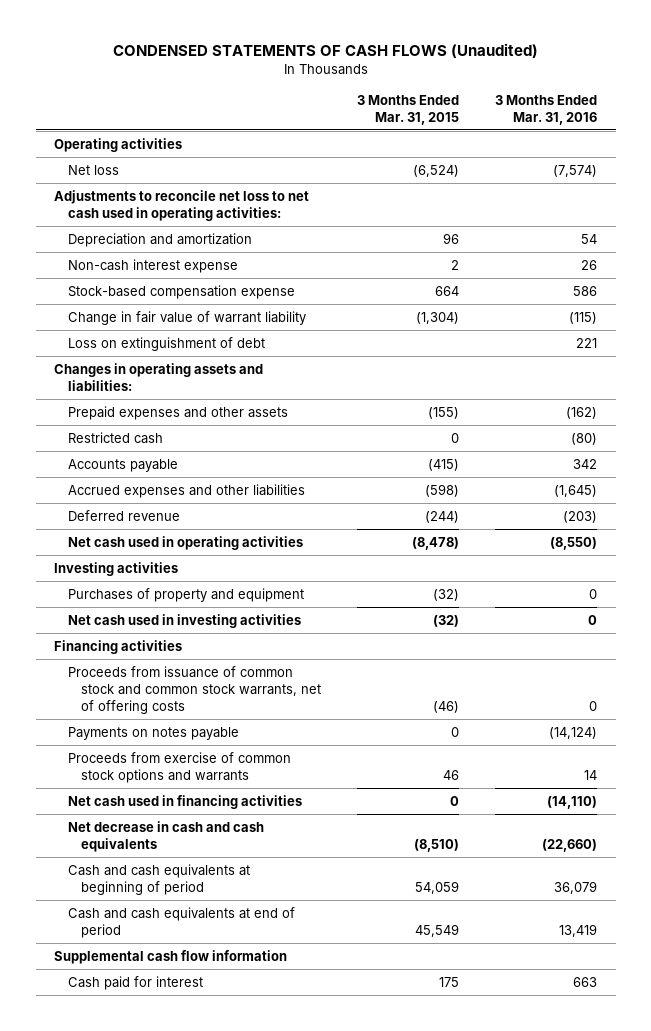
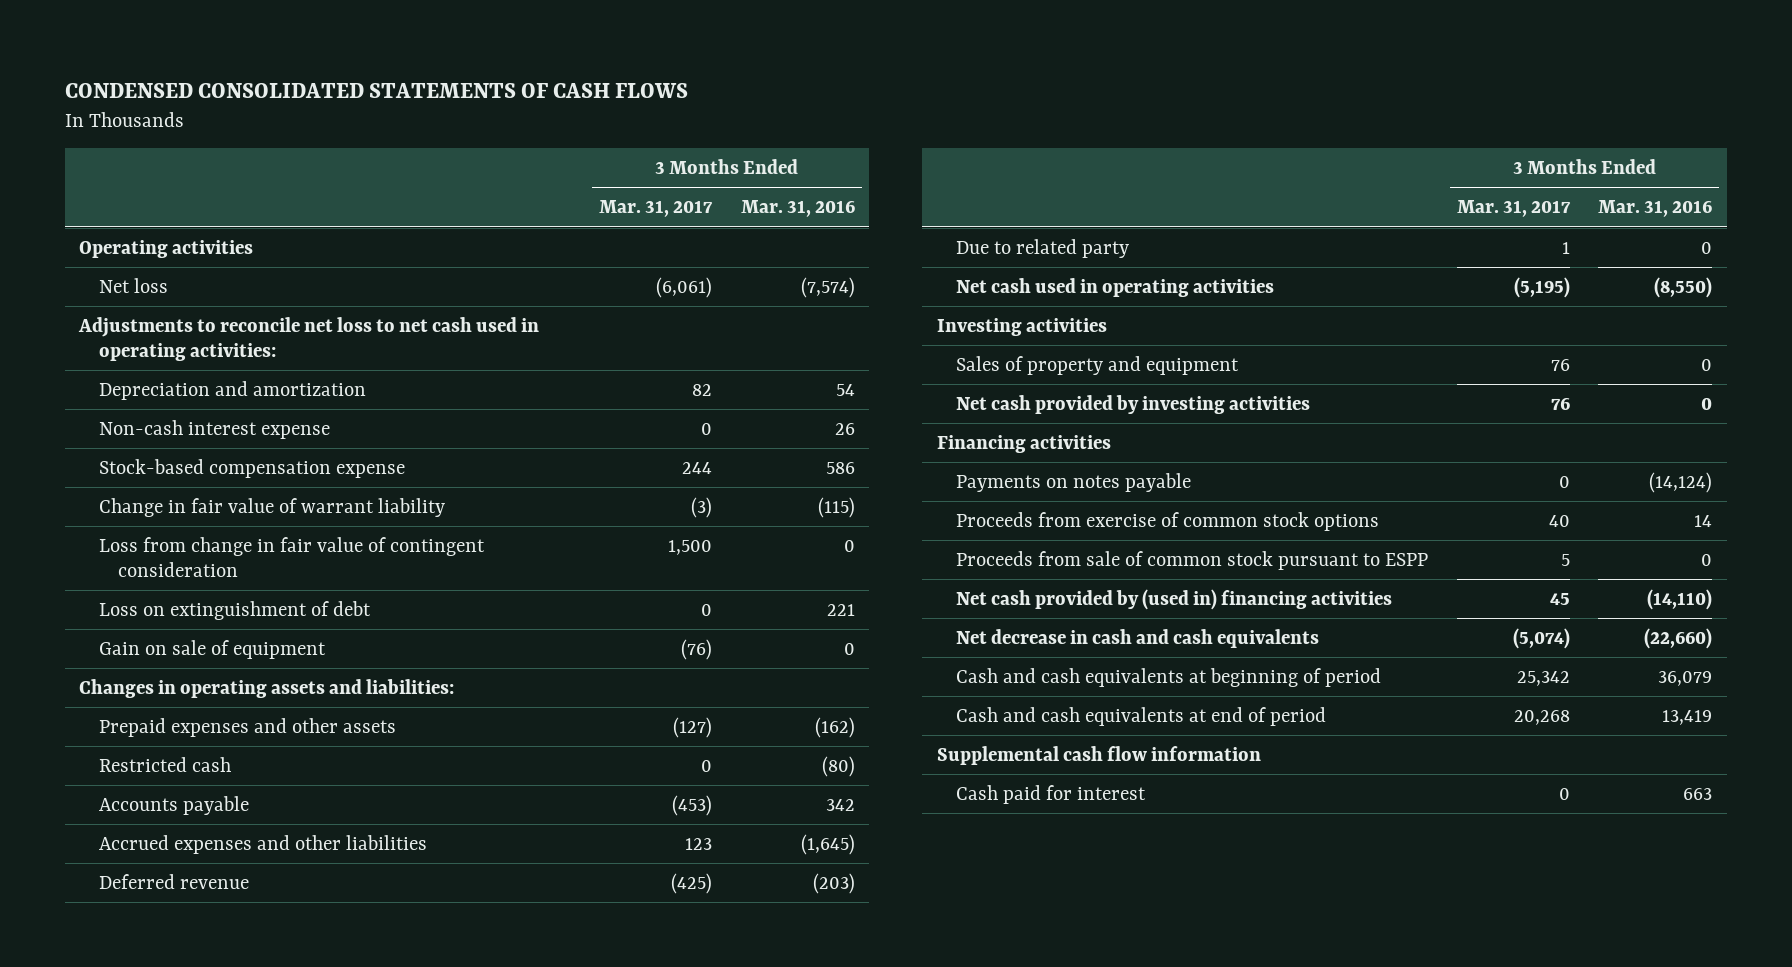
- CONDENSED STATEMENTS OF CASH FLOWS (Unaudited)
+ CONDENSED CONSOLIDATED STATEMENTS OF CASH FLOWS
- | 3 Months Ended Mar. 31, 2015 | 3 Months Ended Mar. 31, 2016
+ | 3 Months Ended Mar. 31, 2017 | 3 Months Ended Mar. 31, 2016
+ Loss from change in fair value of contingent consideration | 1,500 | 0
+ Gain on sale of equipment | (76) | 0
+ Due to related party | 1 | 0
- Purchases of property and equipment | (32) | 0
- Net cash used in investing activities | (32) | 0
+ Sales of property and equipment | 76 | 0
+ Net cash provided by investing activities | 76 | 0
- Proceeds from issuance of common stock and common stock warrants, net of offering costs | (46) | 0
- Proceeds from exercise of common stock options and warrants | 46 | 14
- Net cash used in financing activities | 0 | (14,110)
+ Proceeds from exercise of common stock options | 40 | 14
+ Proceeds from sale of common stock pursuant to ESPP | 5 | 0
+ Net cash provided by (used in) financing activities | 45 | (14,110)

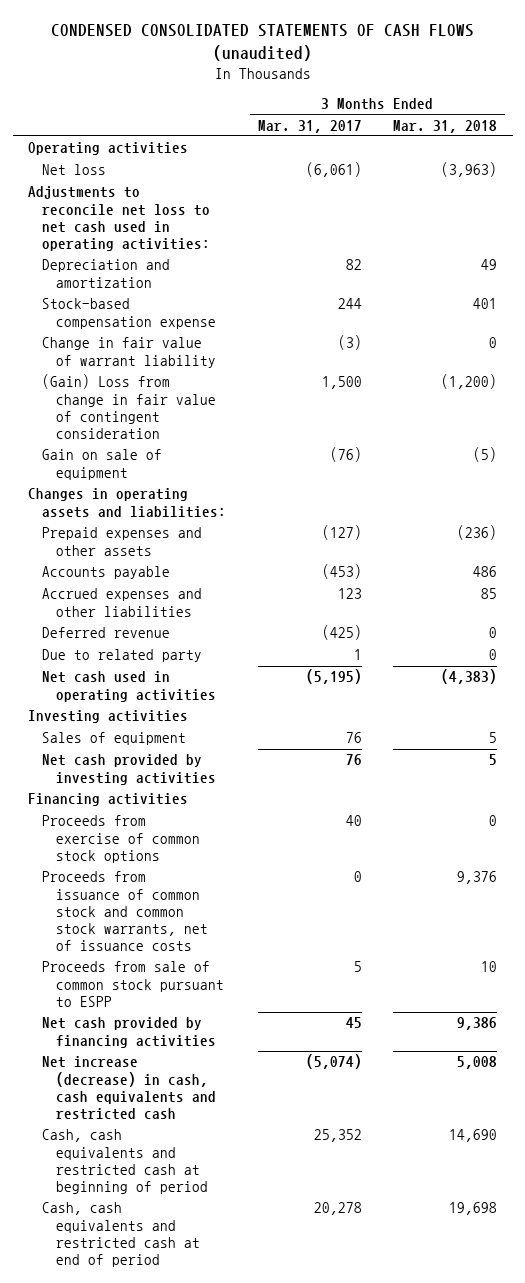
- CONDENSED CONSOLIDATED STATEMENTS OF CASH FLOWS
+ CONDENSED CONSOLIDATED STATEMENTS OF CASH FLOWS (unaudited)
- | 3 Months Ended Mar. 31, 2017 | 3 Months Ended Mar. 31, 2016
+ | 3 Months Ended Mar. 31, 2017 | 3 Months Ended Mar. 31, 2018
- Non-cash interest expense | 0 | 26
- Loss from change in fair value of contingent consideration | 1,500 | 0
- Loss on extinguishment of debt | 0 | 221
+ (Gain) Loss from change in fair value of contingent consideration | 1,500 | (1,200)
- Restricted cash | 0 | (80)
- Sales of property and equipment | 76 | 0
+ Sales of equipment | 76 | 5
- Payments on notes payable | 0 | (14,124)
+ Proceeds from issuance of common stock and common stock warrants, net of issuance costs | 0 | 9,376
- Net cash provided by (used in) financing activities | 45 | (14,110)
- Net decrease in cash and cash equivalents | (5,074) | (22,660)
- Cash and cash equivalents at beginning of period | 25,342 | 36,079
- Cash and cash equivalents at end of period | 20,268 | 13,419
- Supplemental cash flow information
- Cash paid for interest | 0 | 663
+ Net cash provided by financing activities | 45 | 9,386
+ Net increase (decrease) in cash, cash equivalents and restricted cash | (5,074) | 5,008
+ Cash, cash equivalents and restricted cash at beginning of period | 25,352 | 14,690
+ Cash, cash equivalents and restricted cash at end of period | 20,278 | 19,698

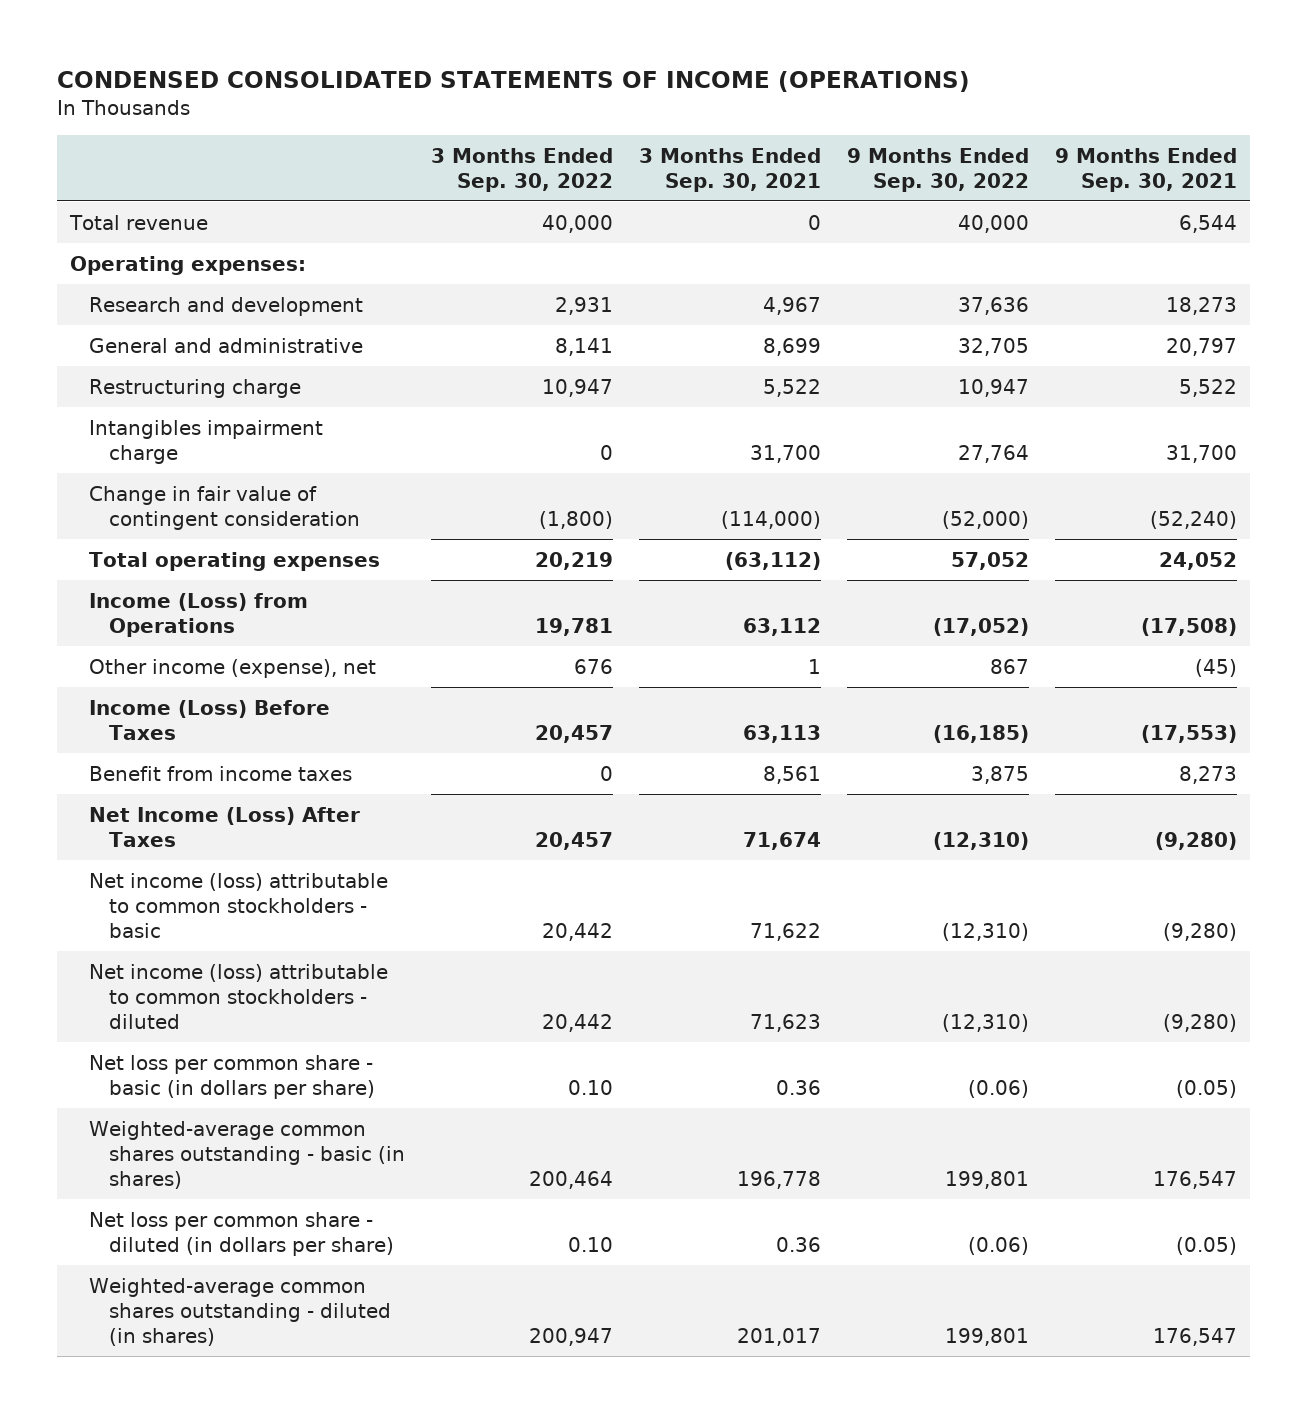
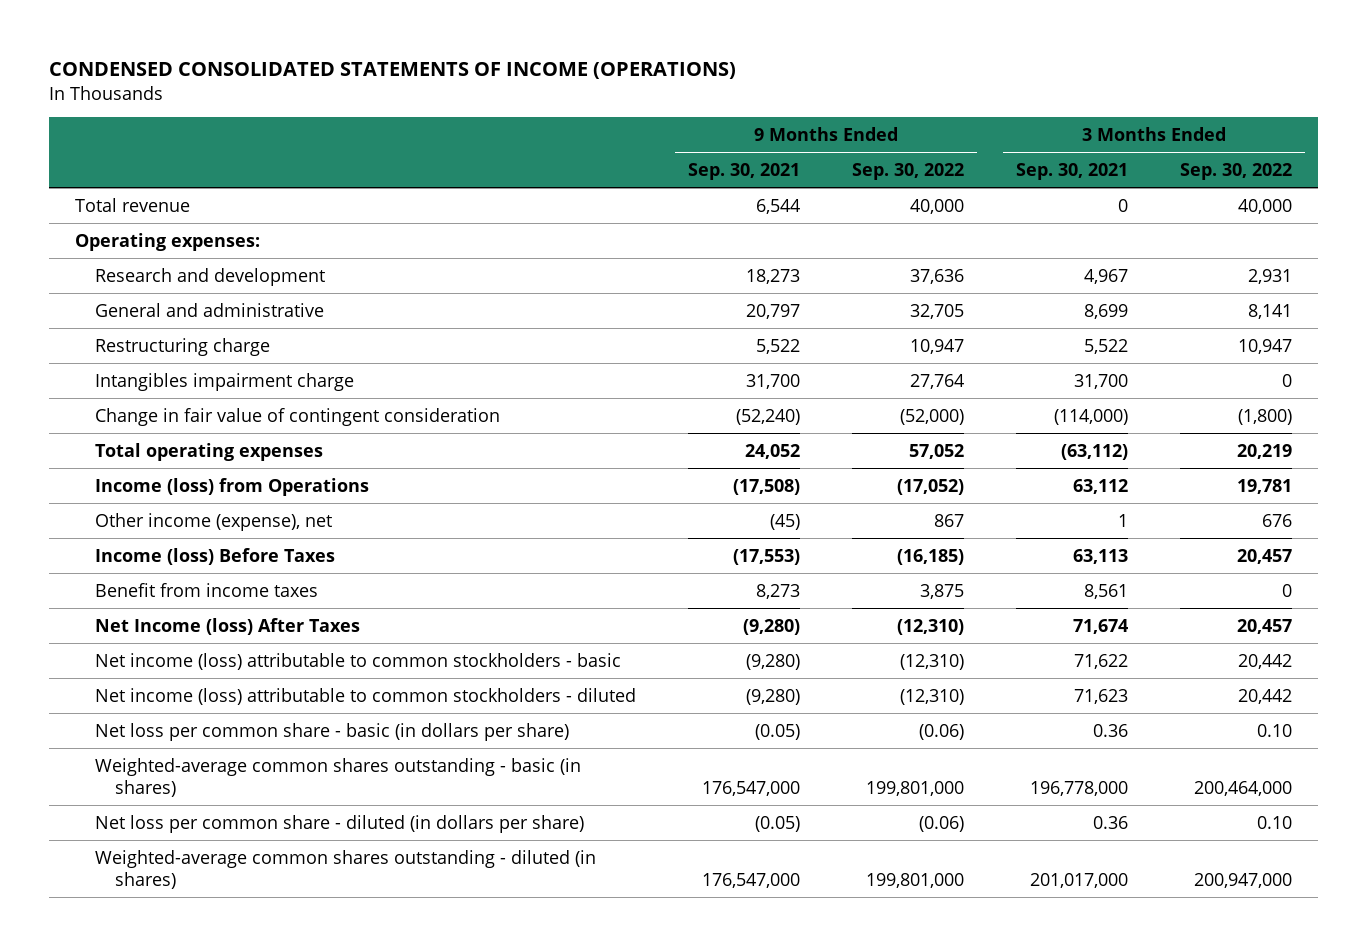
- | 3 Months Ended Sep. 30, 2022 | 3 Months Ended Sep. 30, 2021 | 9 Months Ended Sep. 30, 2022 | 9 Months Ended Sep. 30, 2021
+ | 9 Months Ended Sep. 30, 2021 | 9 Months Ended Sep. 30, 2022 | 3 Months Ended Sep. 30, 2021 | 3 Months Ended Sep. 30, 2022
- Income (Loss) from Operations | 19,781 | 63,112 | (17,052) | (17,508)
+ Income (loss) from Operations | (17,508) | (17,052) | 63,112 | 19,781
- Income (Loss) Before Taxes | 20,457 | 63,113 | (16,185) | (17,553)
+ Income (loss) Before Taxes | (17,553) | (16,185) | 63,113 | 20,457
- Net Income (Loss) After Taxes | 20,457 | 71,674 | (12,310) | (9,280)
+ Net Income (loss) After Taxes | (9,280) | (12,310) | 71,674 | 20,457
- Weighted-average common shares outstanding - basic (in shares) | 200,464 | 196,778 | 199,801 | 176,547
+ Weighted-average common shares outstanding - basic (in shares) | 176,547,000 | 199,801,000 | 196,778,000 | 200,464,000
- Weighted-average common shares outstanding - diluted (in shares) | 200,947 | 201,017 | 199,801 | 176,547
+ Weighted-average common shares outstanding - diluted (in shares) | 176,547,000 | 199,801,000 | 201,017,000 | 200,947,000

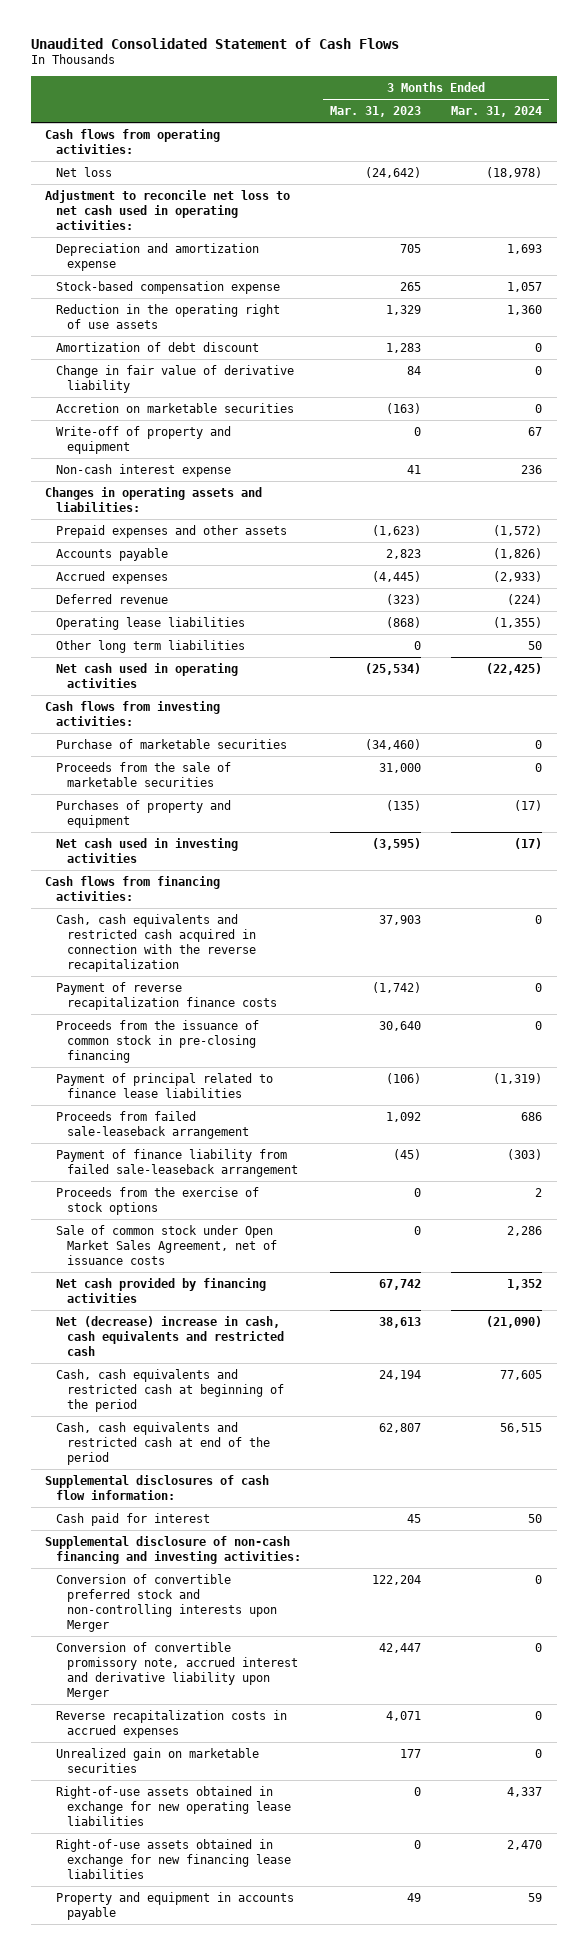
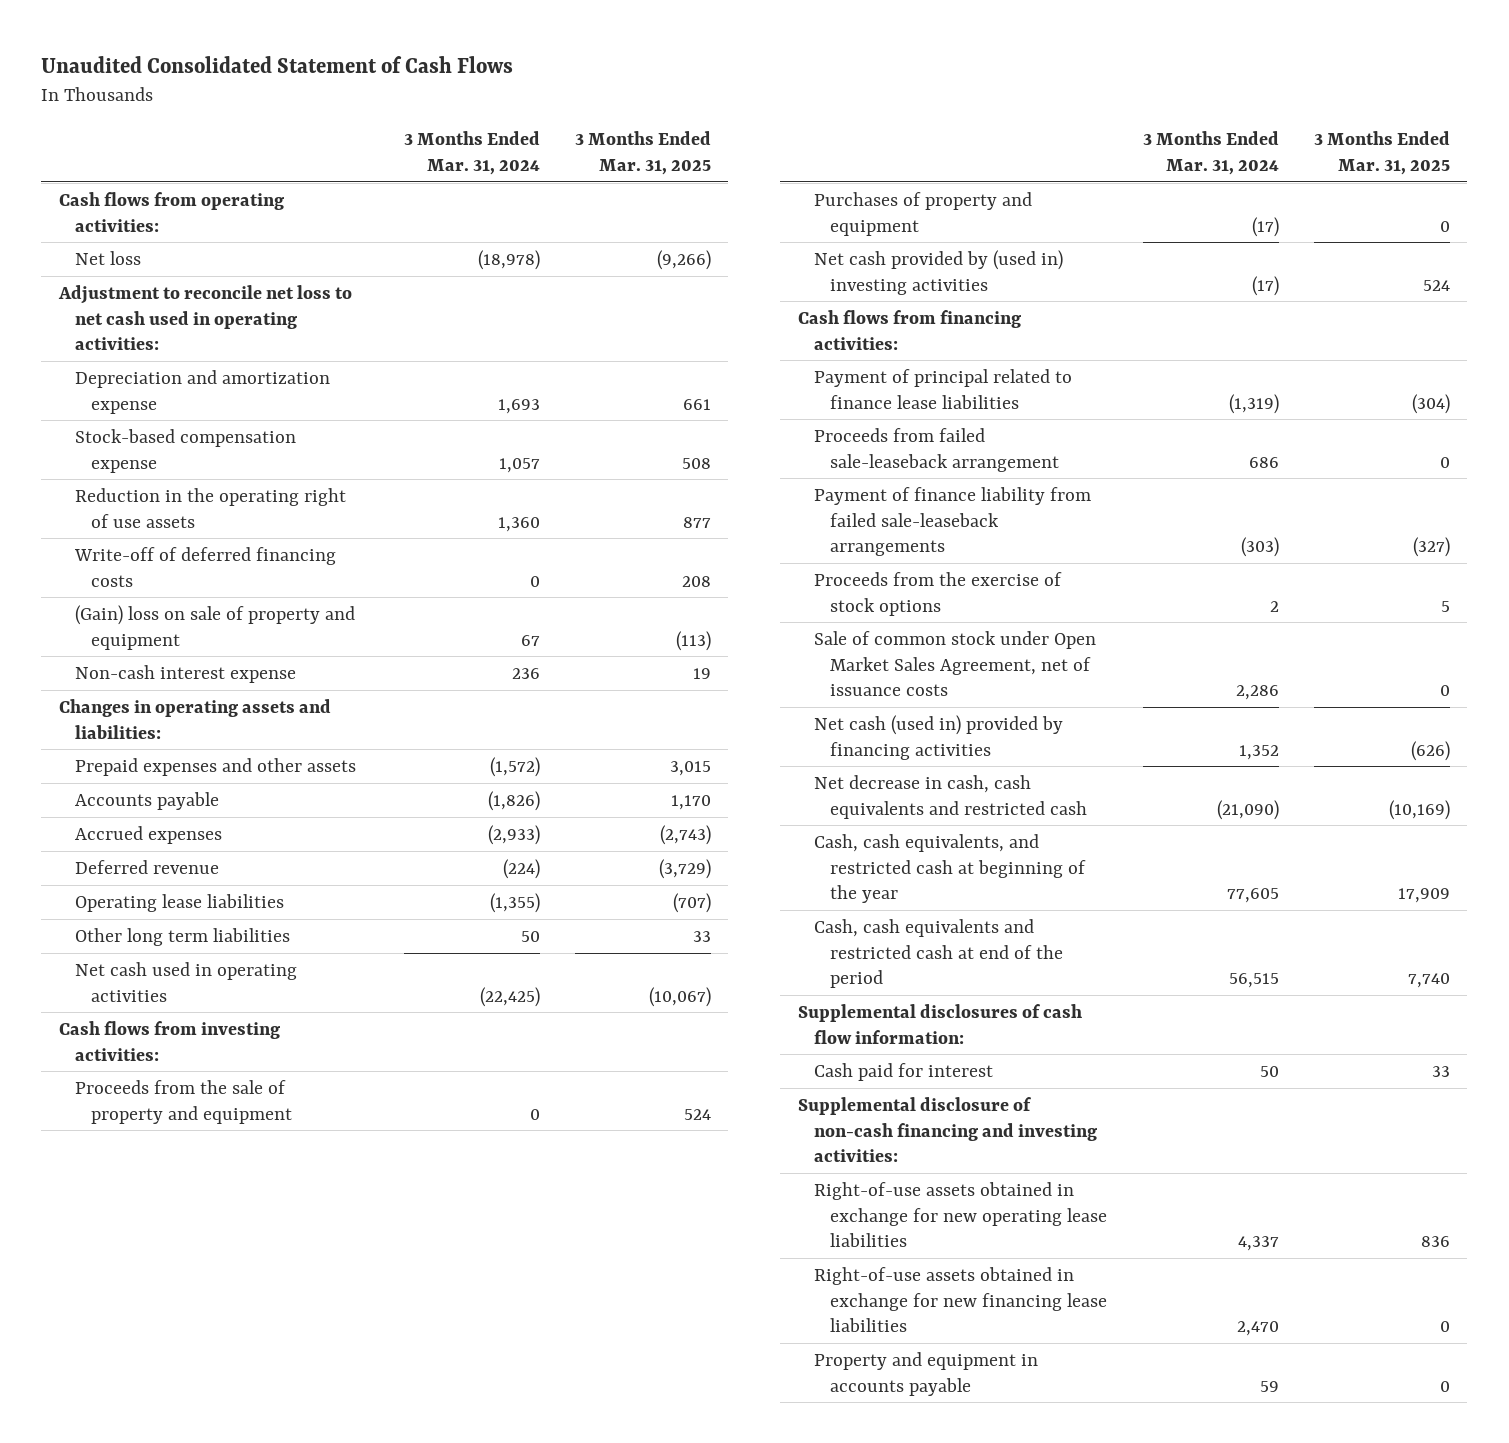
- | 3 Months Ended Mar. 31, 2023 | 3 Months Ended Mar. 31, 2024
+ | 3 Months Ended Mar. 31, 2024 | 3 Months Ended Mar. 31, 2025
- Amortization of debt discount | 1,283 | 0
- Change in fair value of derivative liability | 84 | 0
- Accretion on marketable securities | (163) | 0
- Write-off of property and equipment | 0 | 67
+ Write-off of deferred financing costs | 0 | 208
+ (Gain) loss on sale of property and equipment | 67 | (113)
- Purchase of marketable securities | (34,460) | 0
- Proceeds from the sale of marketable securities | 31,000 | 0
+ Proceeds from the sale of property and equipment | 0 | 524
- Net cash used in investing activities | (3,595) | (17)
+ Net cash provided by (used in) investing activities | (17) | 524
- Cash, cash equivalents and restricted cash acquired in connection with the reverse recapitalization | 37,903 | 0
- Payment of reverse recapitalization finance costs | (1,742) | 0
- Proceeds from the issuance of common stock in pre-closing financing | 30,640 | 0
- Payment of finance liability from failed sale-leaseback arrangement | (45) | (303)
+ Payment of finance liability from failed sale-leaseback arrangements | (303) | (327)
- Net cash provided by financing activities | 67,742 | 1,352
- Net (decrease) increase in cash, cash equivalents and restricted cash | 38,613 | (21,090)
- Cash, cash equivalents and restricted cash at beginning of the period | 24,194 | 77,605
+ Net cash (used in) provided by financing activities | 1,352 | (626)
+ Net decrease in cash, cash equivalents and restricted cash | (21,090) | (10,169)
+ Cash, cash equivalents, and restricted cash at beginning of the year | 77,605 | 17,909
- Conversion of convertible preferred stock and non-controlling interests upon Merger | 122,204 | 0
- Conversion of convertible promissory note, accrued interest and derivative liability upon Merger | 42,447 | 0
- Reverse recapitalization costs in accrued expenses | 4,071 | 0
- Unrealized gain on marketable securities | 177 | 0

